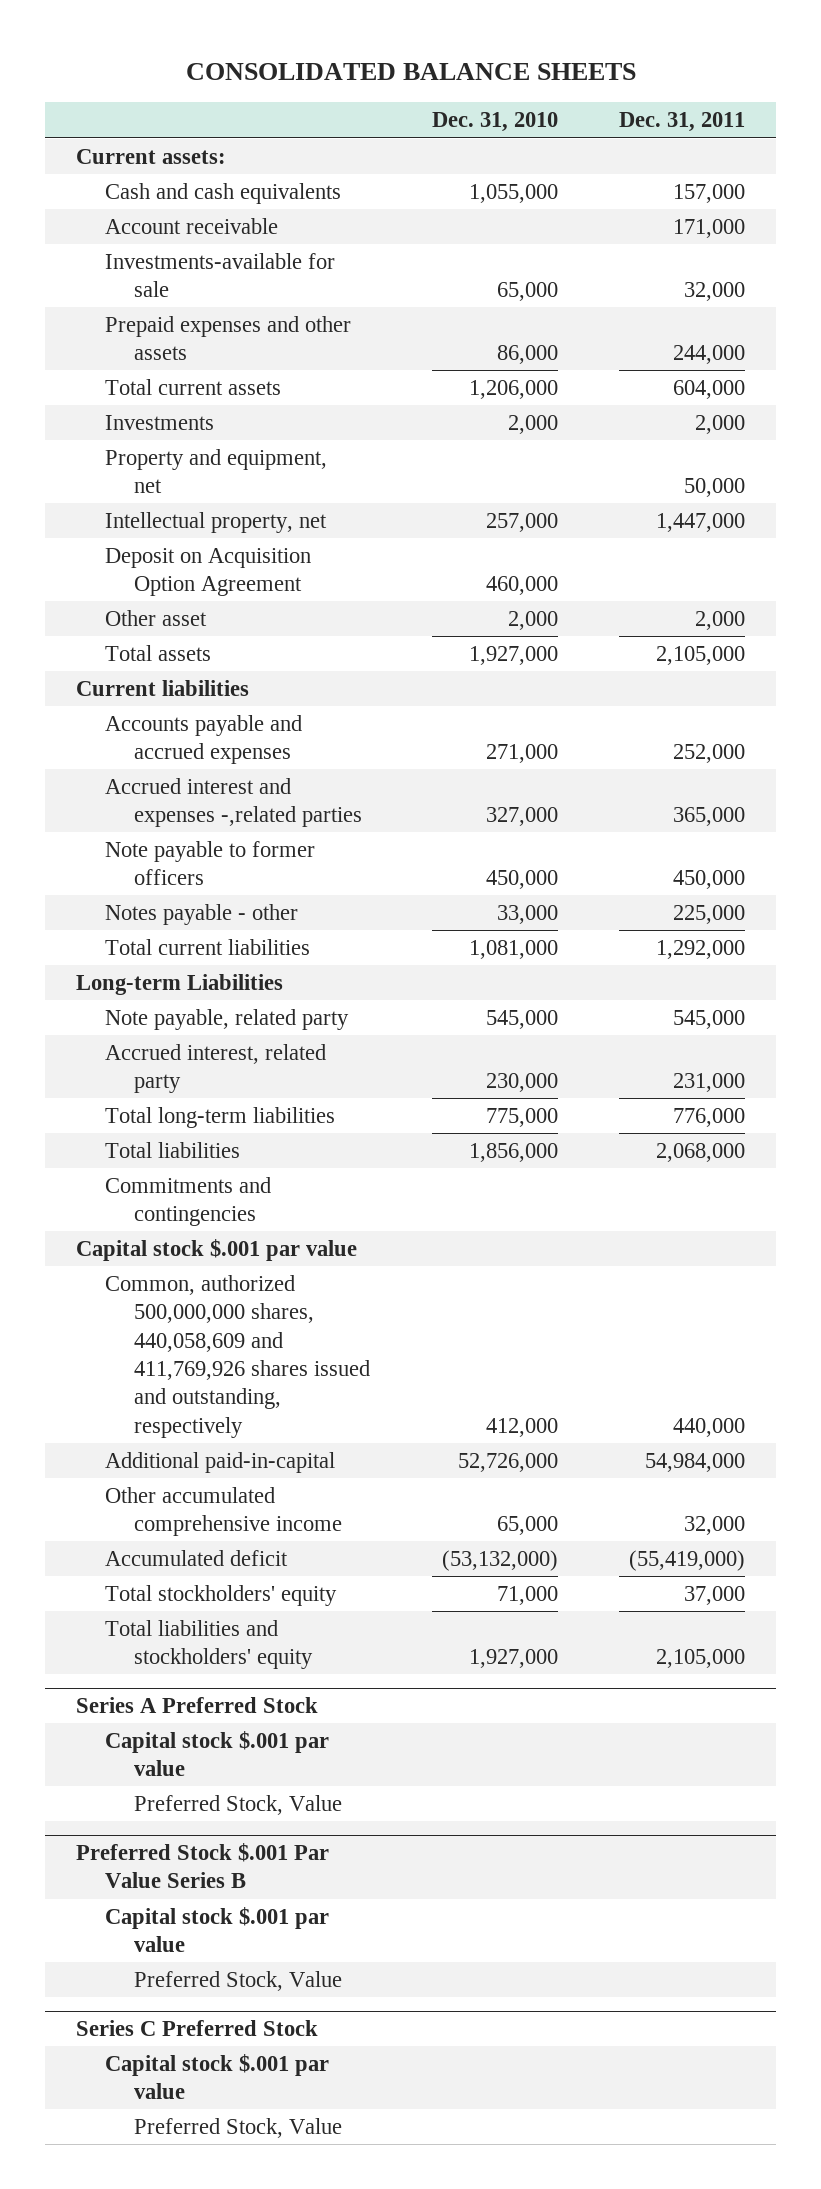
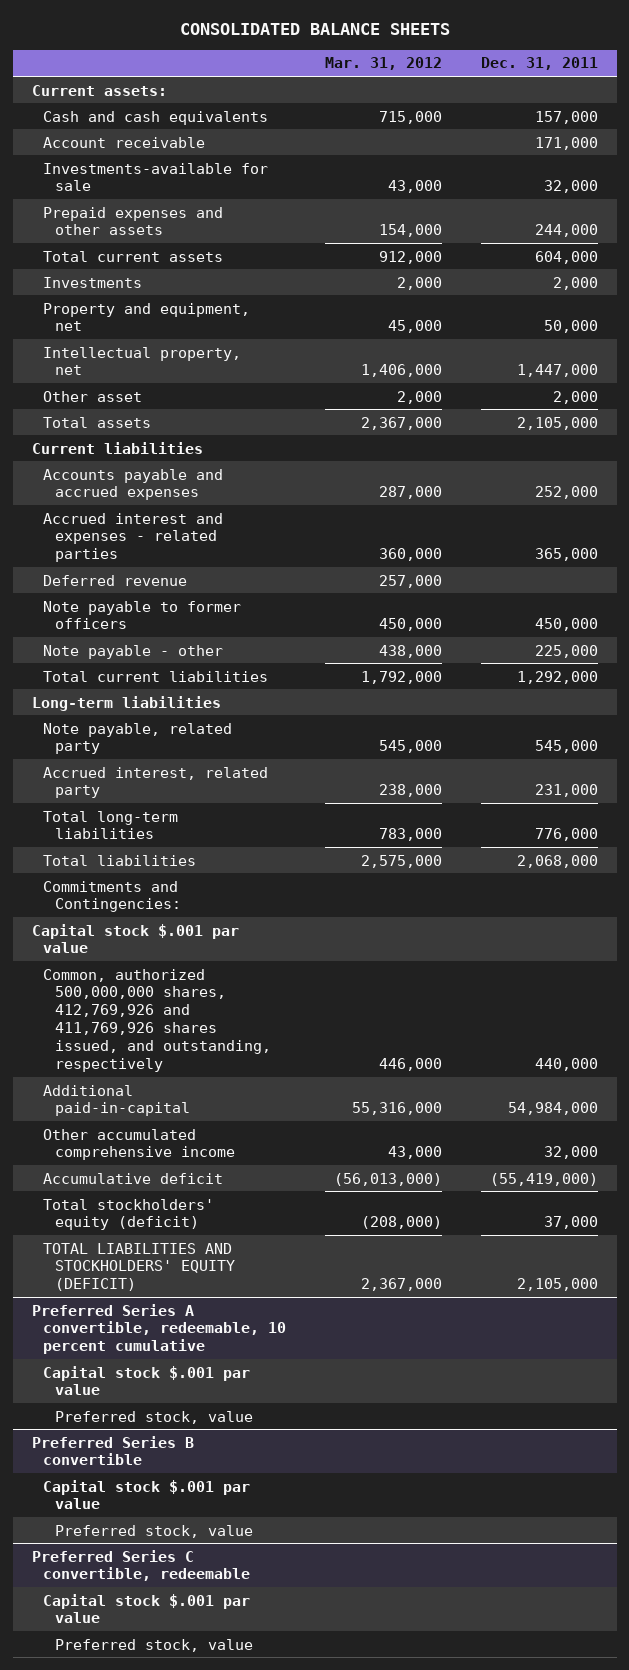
- | Dec. 31, 2010 | Dec. 31, 2011
+ | Mar. 31, 2012 | Dec. 31, 2011
- Deposit on Acquisition Option Agreement | 460,000 |
- Accrued interest and expenses -,related parties | 327,000 | 365,000
+ Accrued interest and expenses - related parties | 360,000 | 365,000
+ Deferred revenue | 257,000 |
- Notes payable - other | 33,000 | 225,000
+ Note payable - other | 438,000 | 225,000
- Long-term Liabilities
+ Long-term liabilities
- Commitments and contingencies
+ Commitments and Contingencies:
- Common, authorized 500,000,000 shares, 440,058,609 and 411,769,926 shares issued and outstanding, respectively | 412,000 | 440,000
+ Common, authorized 500,000,000 shares, 412,769,926 and 411,769,926 shares issued, and outstanding, respectively | 446,000 | 440,000
- Accumulated deficit | (53,132,000) | (55,419,000)
- Total stockholders' equity | 71,000 | 37,000
- Total liabilities and stockholders' equity | 1,927,000 | 2,105,000
- Series A Preferred Stock
+ Accumulative deficit | (56,013,000) | (55,419,000)
+ Total stockholders' equity (deficit) | (208,000) | 37,000
+ TOTAL LIABILITIES AND STOCKHOLDERS' EQUITY (DEFICIT) | 2,367,000 | 2,105,000
+ Preferred Series A convertible, redeemable, 10 percent cumulative
- Preferred Stock, Value
- Preferred Stock $.001 Par Value Series B
+ Preferred stock, value
+ Preferred Series B convertible
- Preferred Stock, Value
- Series C Preferred Stock
+ Preferred stock, value
+ Preferred Series C convertible, redeemable
- Preferred Stock, Value
+ Preferred stock, value

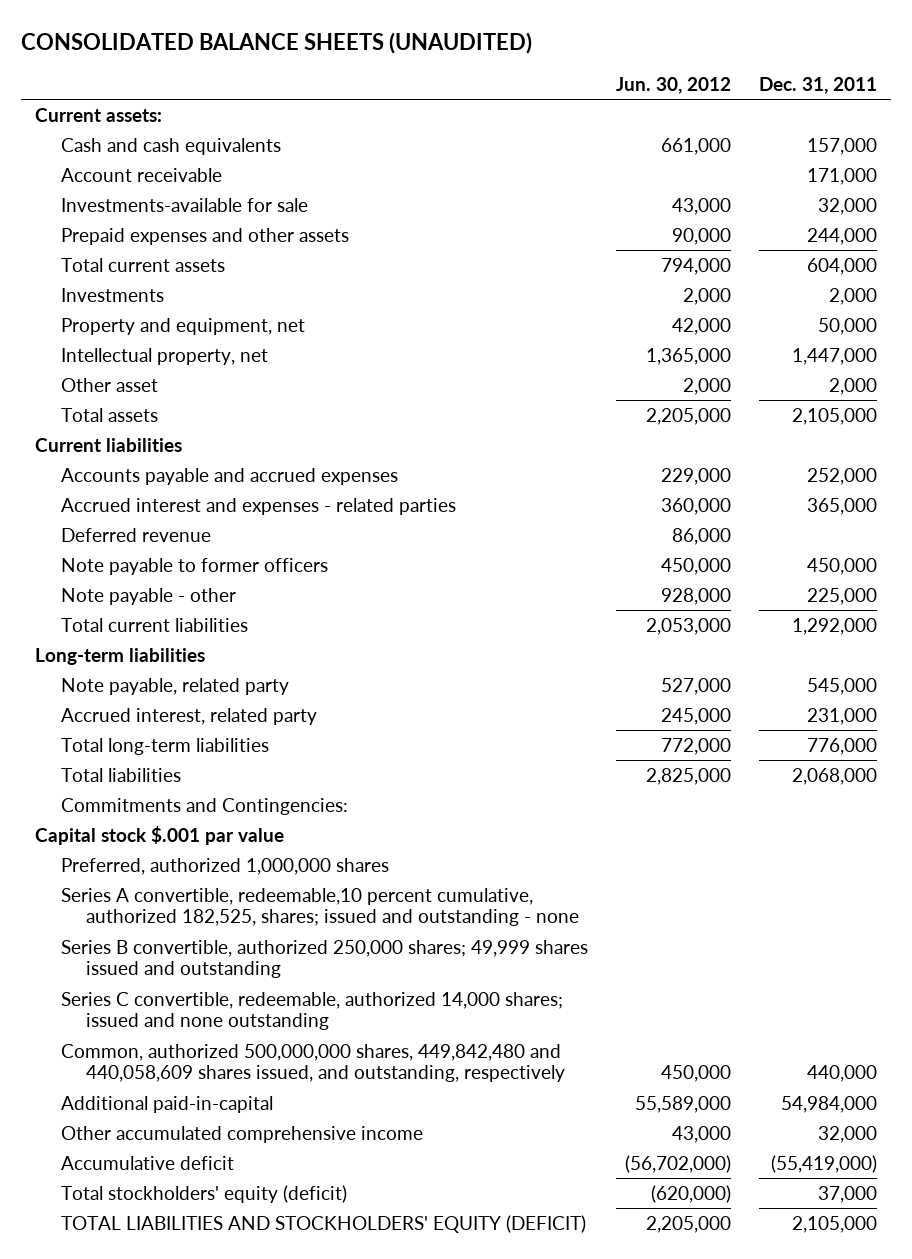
- CONSOLIDATED BALANCE SHEETS
+ CONSOLIDATED BALANCE SHEETS (UNAUDITED)
- | Mar. 31, 2012 | Dec. 31, 2011
+ | Jun. 30, 2012 | Dec. 31, 2011
- Common, authorized 500,000,000 shares, 412,769,926 and 411,769,926 shares issued, and outstanding, respectively | 446,000 | 440,000
+ Preferred, authorized 1,000,000 shares
+ Series A convertible, redeemable,10 percent cumulative, authorized 182,525, shares; issued and outstanding - none
+ Series B convertible, authorized 250,000 shares; 49,999 shares issued and outstanding
+ Series C convertible, redeemable, authorized 14,000 shares; issued and none outstanding
+ Common, authorized 500,000,000 shares, 449,842,480 and 440,058,609 shares issued, and outstanding, respectively | 450,000 | 440,000
- Preferred Series A convertible, redeemable, 10 percent cumulative
- Capital stock $.001 par value
- Preferred stock, value
- Preferred Series B convertible
- Capital stock $.001 par value
- Preferred stock, value
- Preferred Series C convertible, redeemable
- Capital stock $.001 par value
- Preferred stock, value

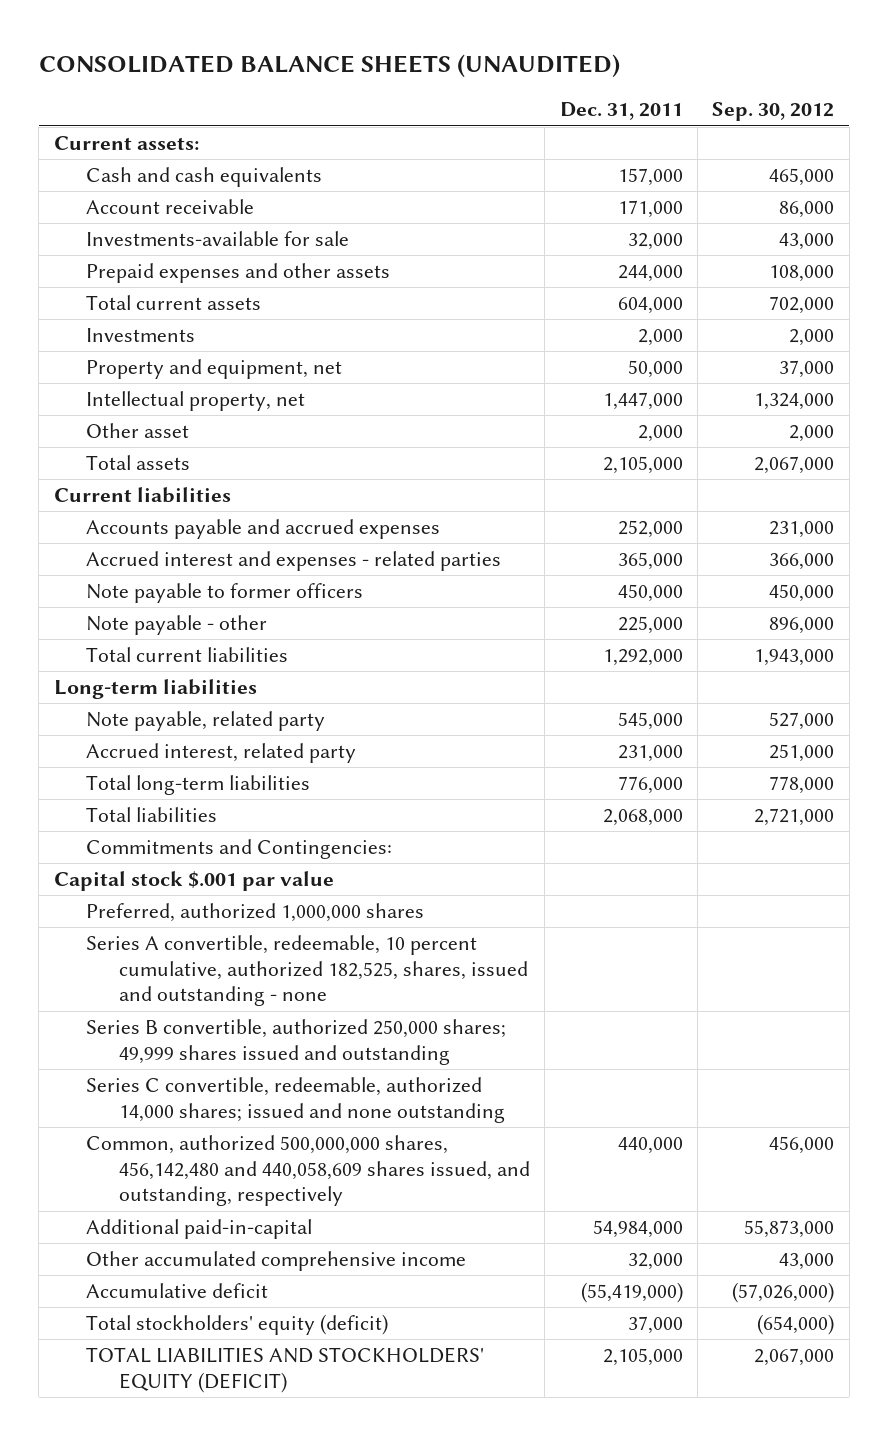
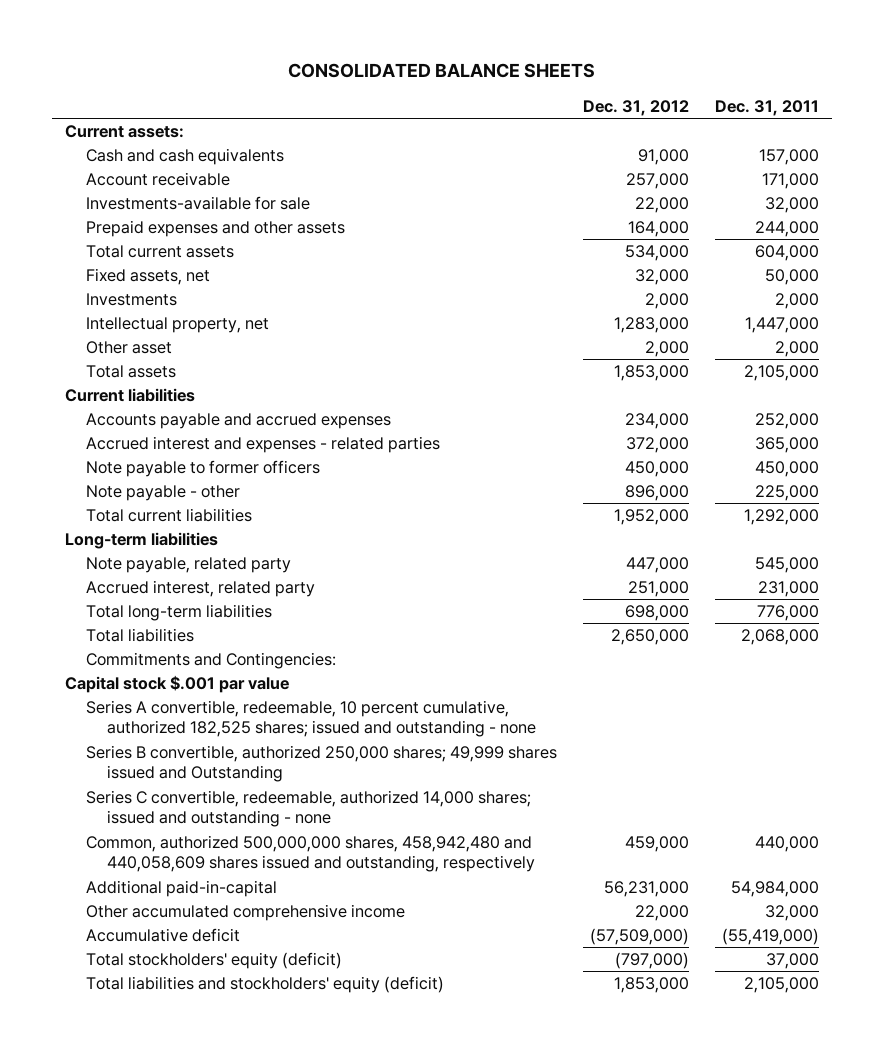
- CONSOLIDATED BALANCE SHEETS (UNAUDITED)
+ CONSOLIDATED BALANCE SHEETS
- | Dec. 31, 2011 | Sep. 30, 2012
+ | Dec. 31, 2012 | Dec. 31, 2011
+ Fixed assets, net | 32,000 | 50,000
- Property and equipment, net | 50,000 | 37,000
- Preferred, authorized 1,000,000 shares
- Series A convertible, redeemable, 10 percent cumulative, authorized 182,525, shares, issued and outstanding - none
- Series B convertible, authorized 250,000 shares; 49,999 shares issued and outstanding
- Series C convertible, redeemable, authorized 14,000 shares; issued and none outstanding
- Common, authorized 500,000,000 shares, 456,142,480 and 440,058,609 shares issued, and outstanding, respectively | 440,000 | 456,000
+ Series A convertible, redeemable, 10 percent cumulative, authorized 182,525 shares; issued and outstanding - none
+ Series B convertible, authorized 250,000 shares; 49,999 shares issued and Outstanding
+ Series C convertible, redeemable, authorized 14,000 shares; issued and outstanding - none
+ Common, authorized 500,000,000 shares, 458,942,480 and 440,058,609 shares issued and outstanding, respectively | 459,000 | 440,000
- TOTAL LIABILITIES AND STOCKHOLDERS' EQUITY (DEFICIT) | 2,105,000 | 2,067,000
+ Total liabilities and stockholders' equity (deficit) | 1,853,000 | 2,105,000

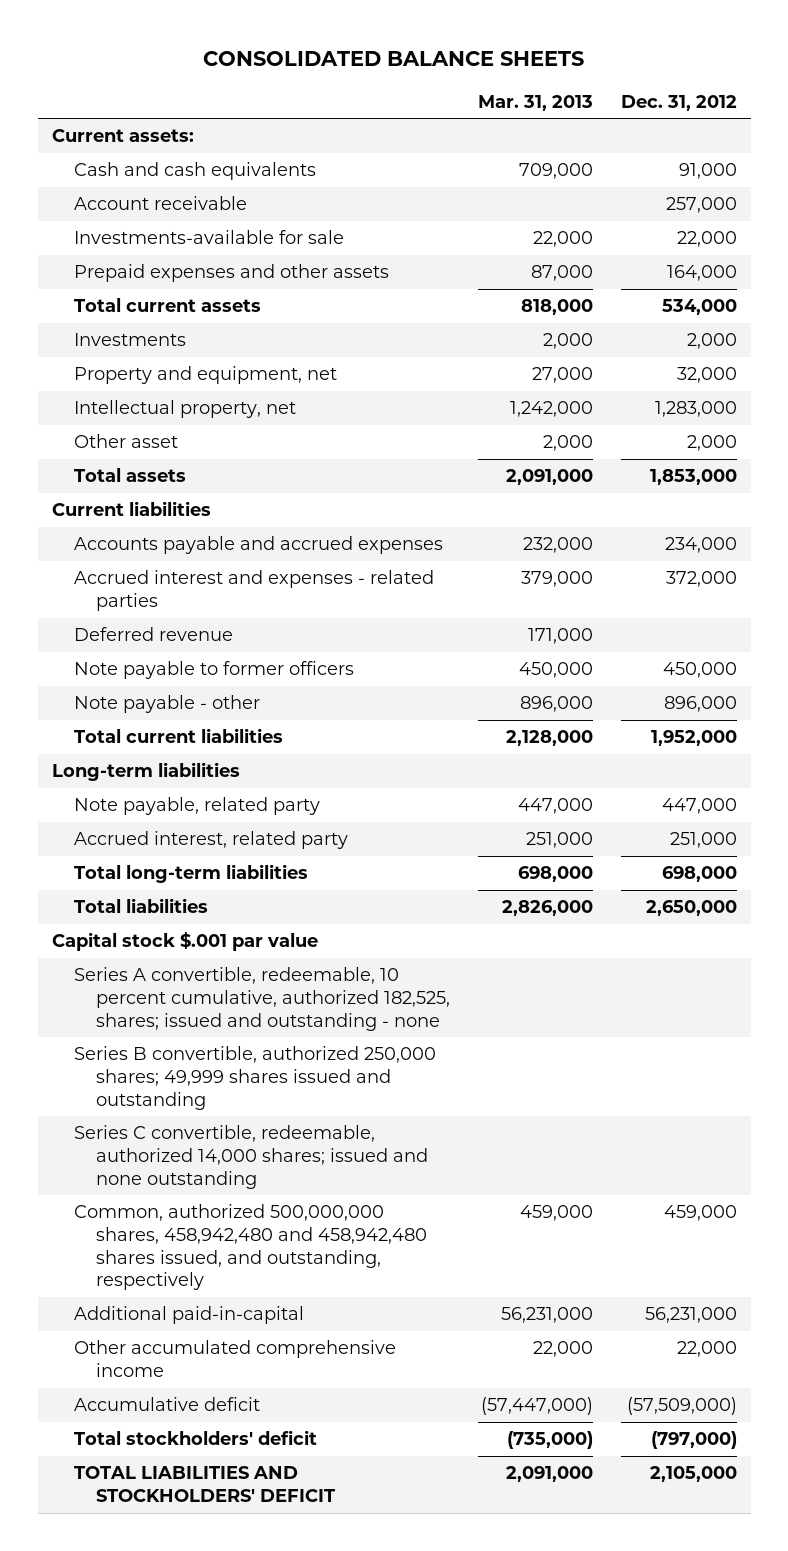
- | Dec. 31, 2012 | Dec. 31, 2011
+ | Mar. 31, 2013 | Dec. 31, 2012
- Fixed assets, net | 32,000 | 50,000
+ Property and equipment, net | 27,000 | 32,000
+ Deferred revenue | 171,000 |
- Commitments and Contingencies:
- Series A convertible, redeemable, 10 percent cumulative, authorized 182,525 shares; issued and outstanding - none
- Series B convertible, authorized 250,000 shares; 49,999 shares issued and Outstanding
- Series C convertible, redeemable, authorized 14,000 shares; issued and outstanding - none
- Common, authorized 500,000,000 shares, 458,942,480 and 440,058,609 shares issued and outstanding, respectively | 459,000 | 440,000
+ Series A convertible, redeemable, 10 percent cumulative, authorized 182,525, shares; issued and outstanding - none
+ Series B convertible, authorized 250,000 shares; 49,999 shares issued and outstanding
+ Series C convertible, redeemable, authorized 14,000 shares; issued and none outstanding
+ Common, authorized 500,000,000 shares, 458,942,480 and 458,942,480 shares issued, and outstanding, respectively | 459,000 | 459,000
- Total stockholders' equity (deficit) | (797,000) | 37,000
- Total liabilities and stockholders' equity (deficit) | 1,853,000 | 2,105,000
+ Total stockholders' deficit | (735,000) | (797,000)
+ TOTAL LIABILITIES AND STOCKHOLDERS' DEFICIT | 2,091,000 | 2,105,000

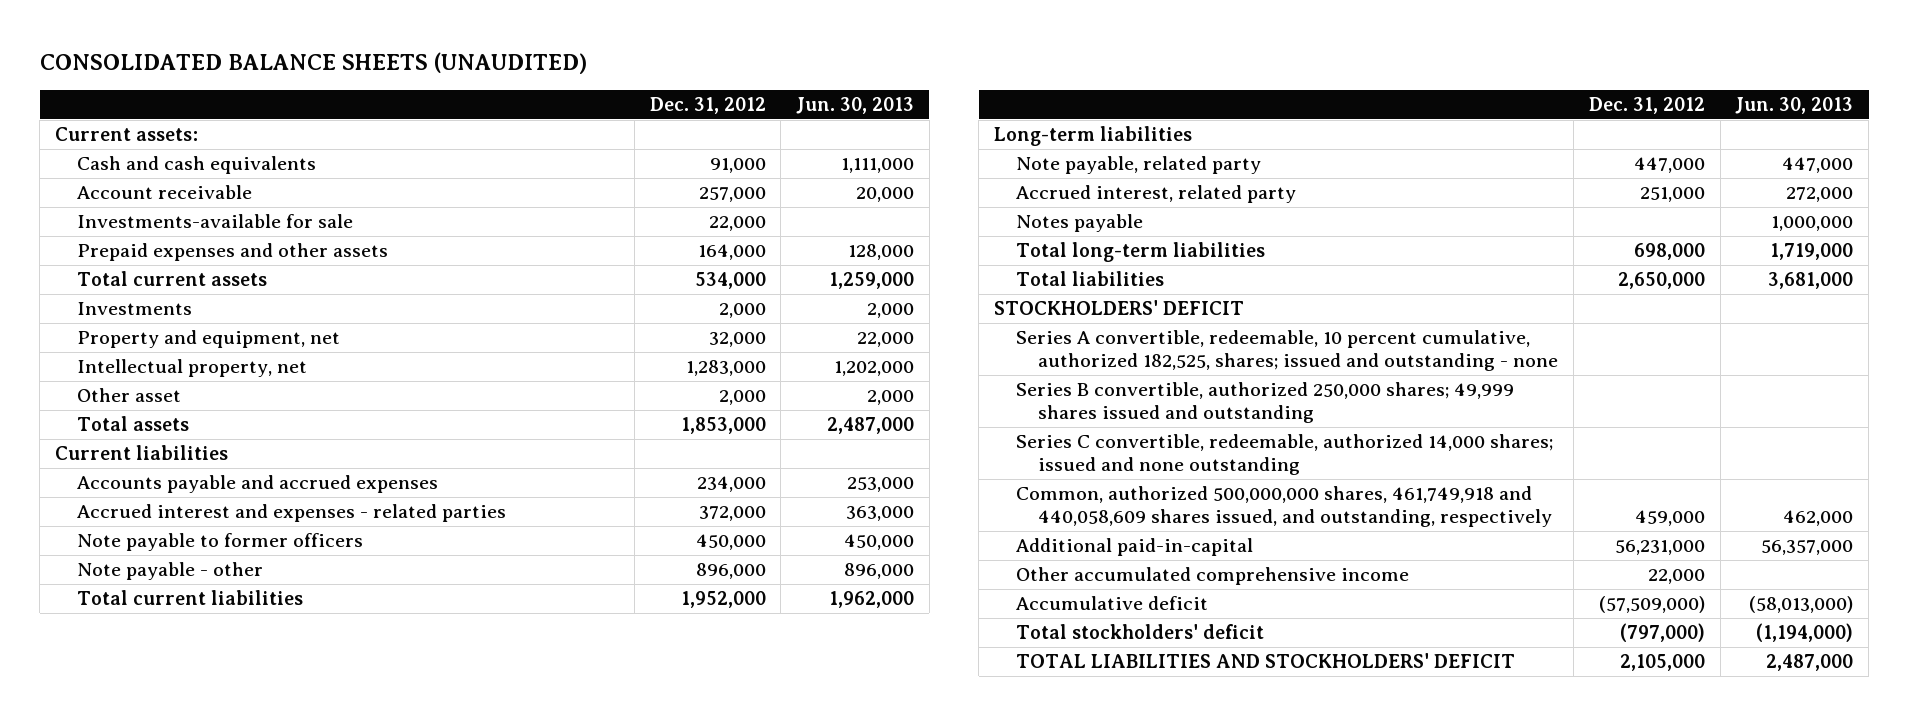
- CONSOLIDATED BALANCE SHEETS
+ CONSOLIDATED BALANCE SHEETS (UNAUDITED)
- | Mar. 31, 2013 | Dec. 31, 2012
+ | Dec. 31, 2012 | Jun. 30, 2013
- Deferred revenue | 171,000 |
+ Notes payable | | 1,000,000
- Capital stock $.001 par value
+ STOCKHOLDERS' DEFICIT
- Common, authorized 500,000,000 shares, 458,942,480 and 458,942,480 shares issued, and outstanding, respectively | 459,000 | 459,000
+ Common, authorized 500,000,000 shares, 461,749,918 and 440,058,609 shares issued, and outstanding, respectively | 459,000 | 462,000

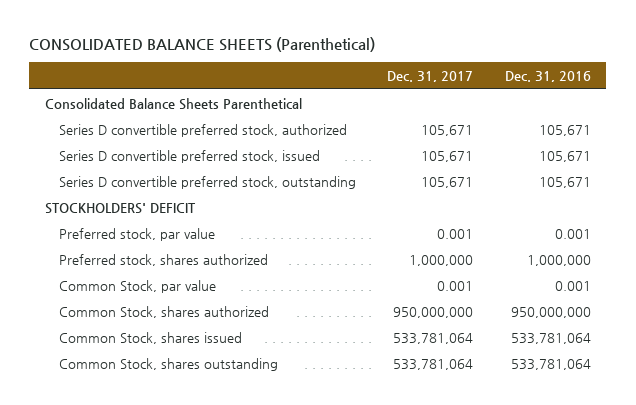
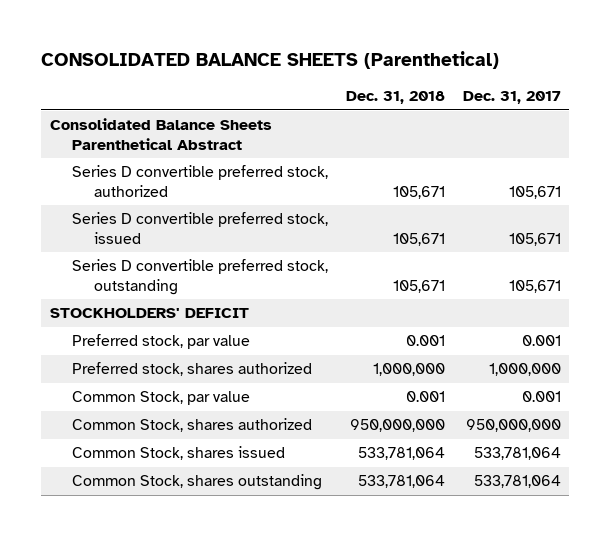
- | Dec. 31, 2017 | Dec. 31, 2016
+ | Dec. 31, 2018 | Dec. 31, 2017
- Consolidated Balance Sheets Parenthetical
+ Consolidated Balance Sheets Parenthetical Abstract

